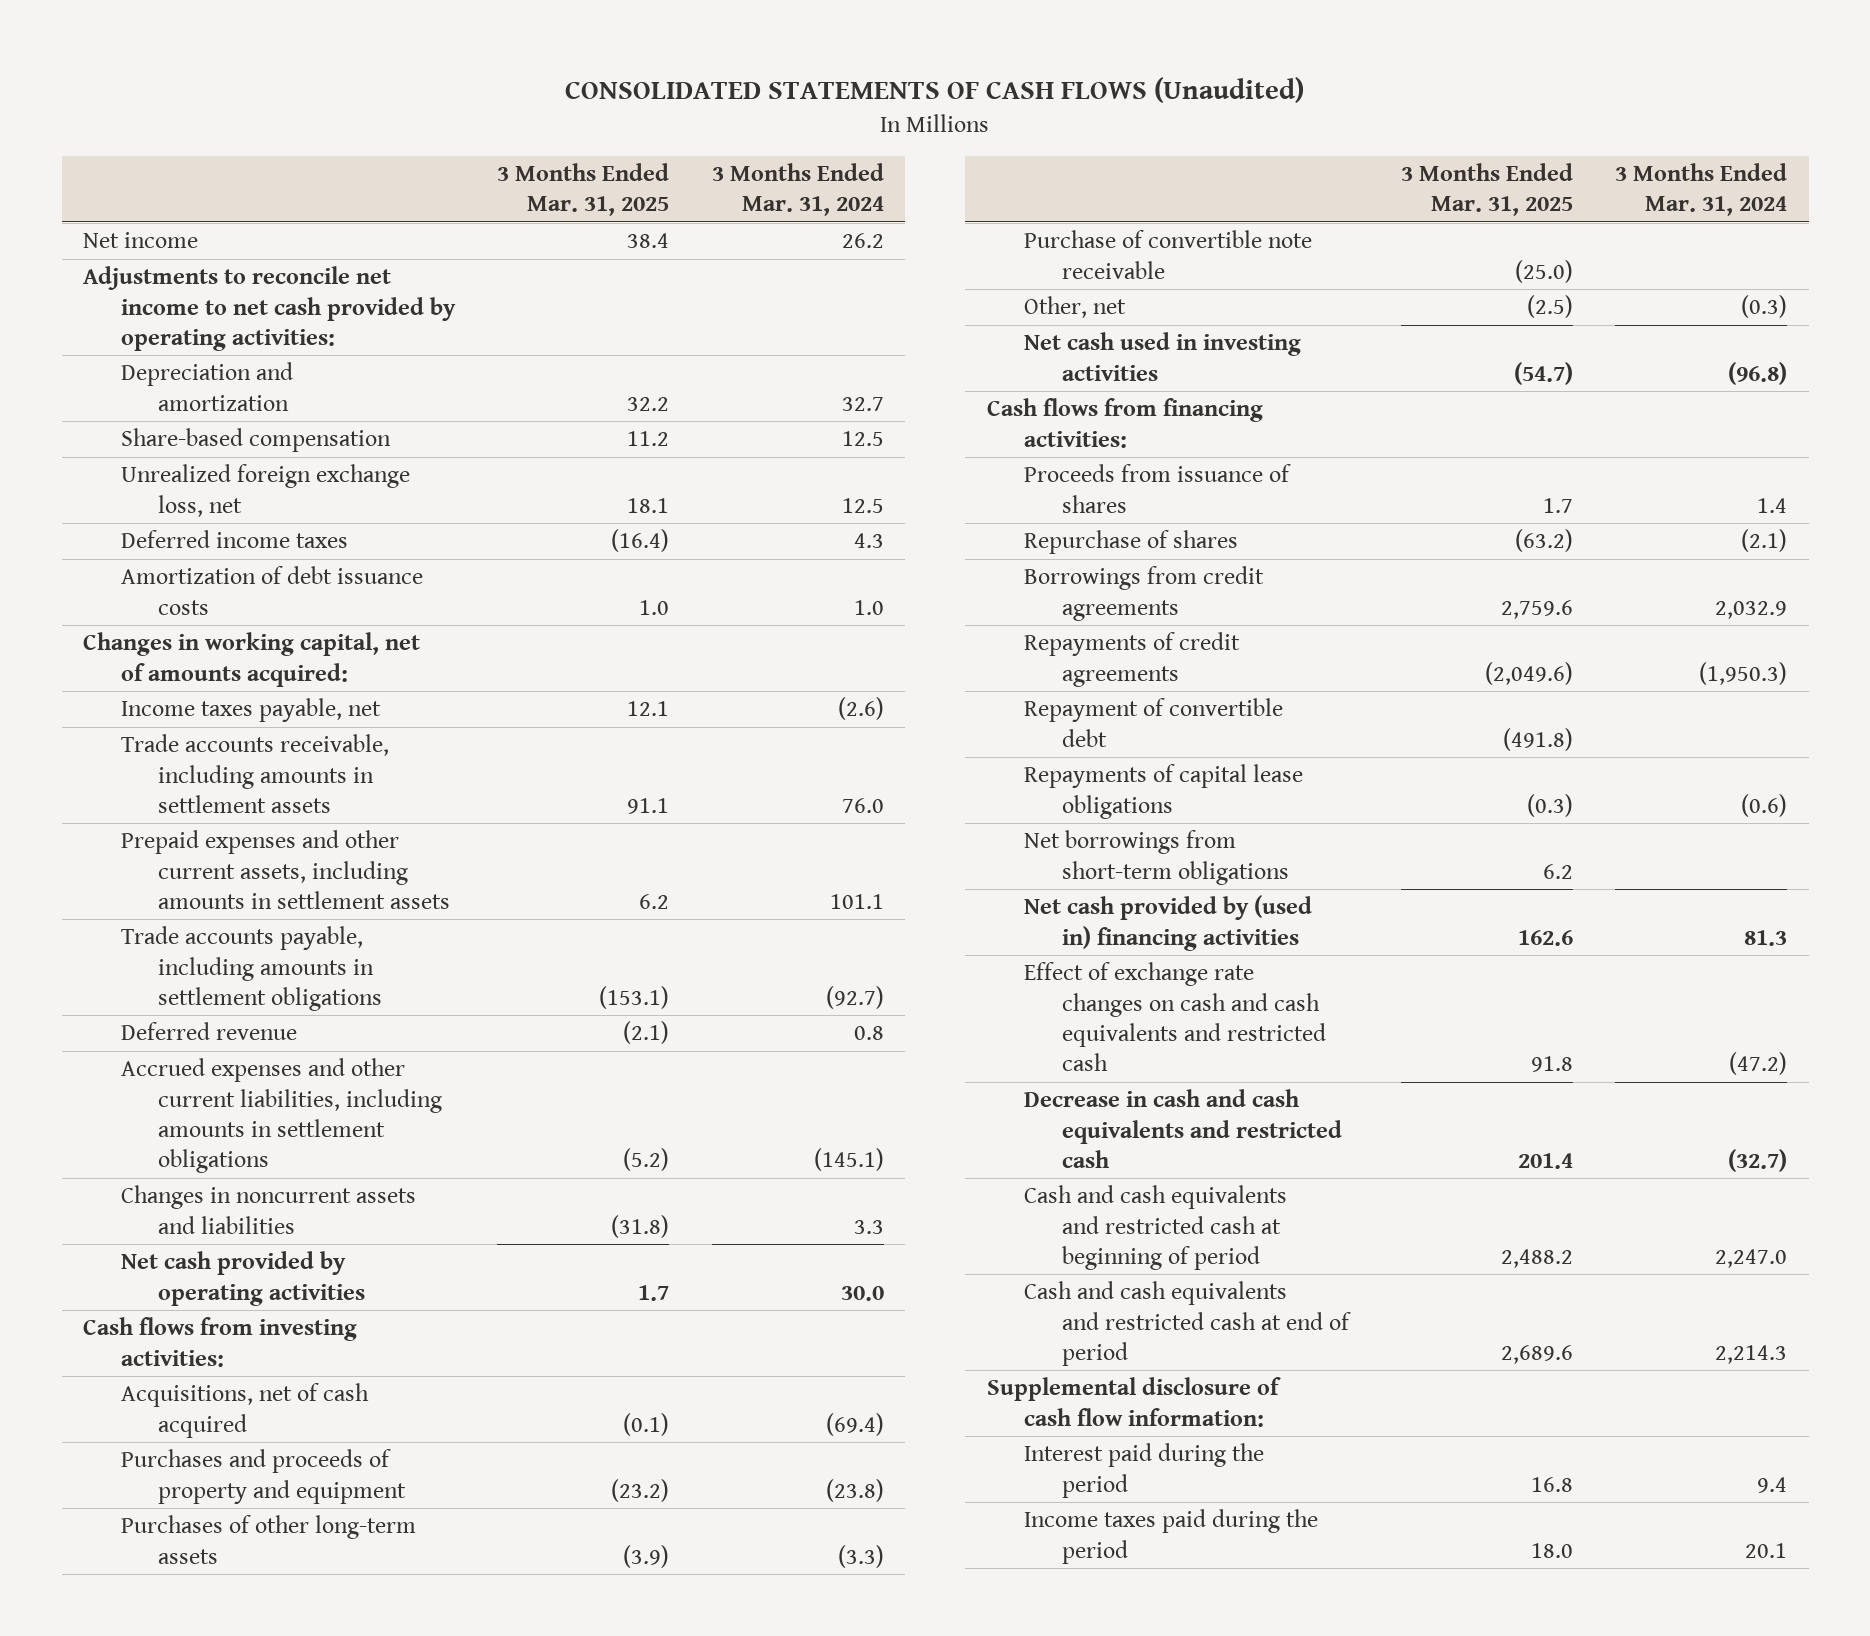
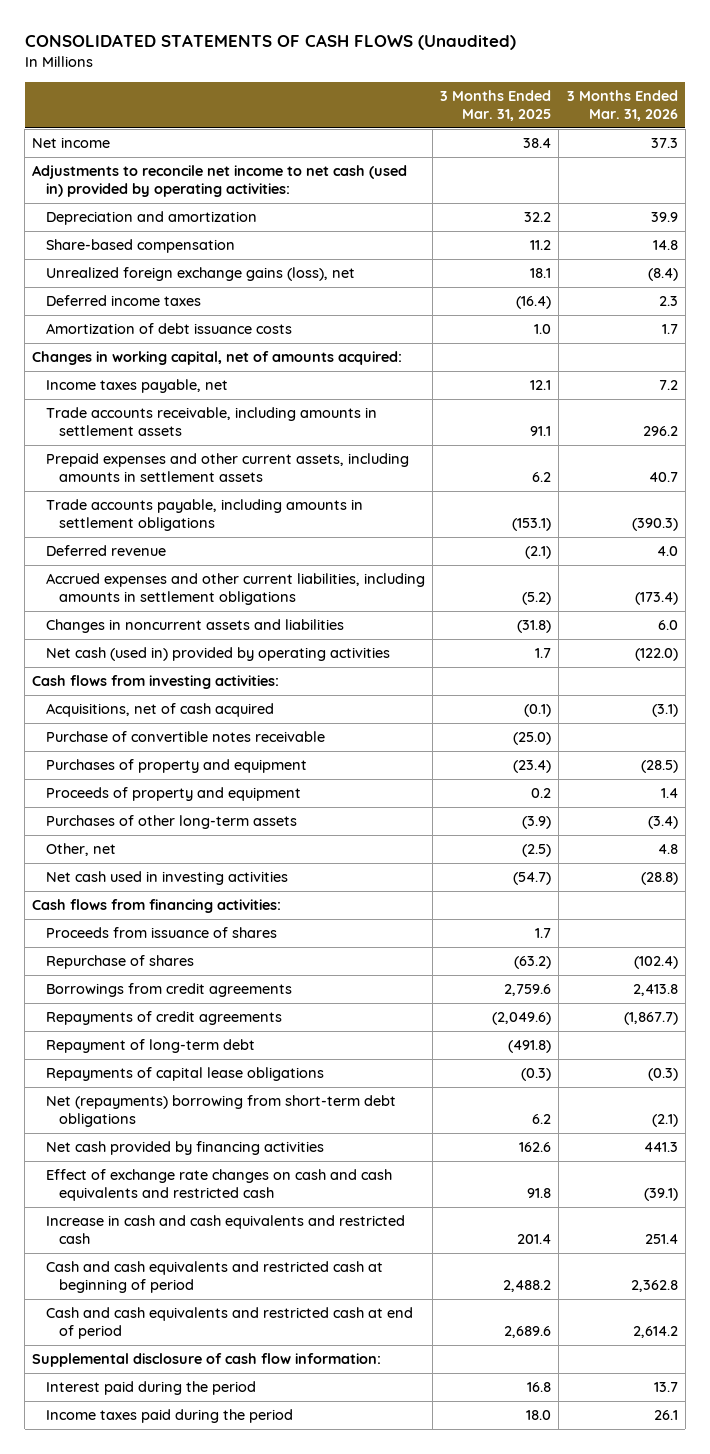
- | 3 Months Ended Mar. 31, 2025 | 3 Months Ended Mar. 31, 2024
+ | 3 Months Ended Mar. 31, 2025 | 3 Months Ended Mar. 31, 2026
- Adjustments to reconcile net income to net cash provided by operating activities:
+ Adjustments to reconcile net income to net cash (used in) provided by operating activities:
- Unrealized foreign exchange loss, net | 18.1 | 12.5
+ Unrealized foreign exchange gains (loss), net | 18.1 | (8.4)
- Net cash provided by operating activities | 1.7 | 30.0
+ Net cash (used in) provided by operating activities | 1.7 | (122.0)
- Purchases and proceeds of property and equipment | (23.2) | (23.8)
+ Purchase of convertible notes receivable | (25.0) |
+ Purchases of property and equipment | (23.4) | (28.5)
+ Proceeds of property and equipment | 0.2 | 1.4
- Purchase of convertible note receivable | (25.0) |
- Repayment of convertible debt | (491.8) |
+ Repayment of long-term debt | (491.8) |
- Net borrowings from short-term obligations | 6.2 |
- Net cash provided by (used in) financing activities | 162.6 | 81.3
+ Net (repayments) borrowing from short-term debt obligations | 6.2 | (2.1)
+ Net cash provided by financing activities | 162.6 | 441.3
- Decrease in cash and cash equivalents and restricted cash | 201.4 | (32.7)
+ Increase in cash and cash equivalents and restricted cash | 201.4 | 251.4

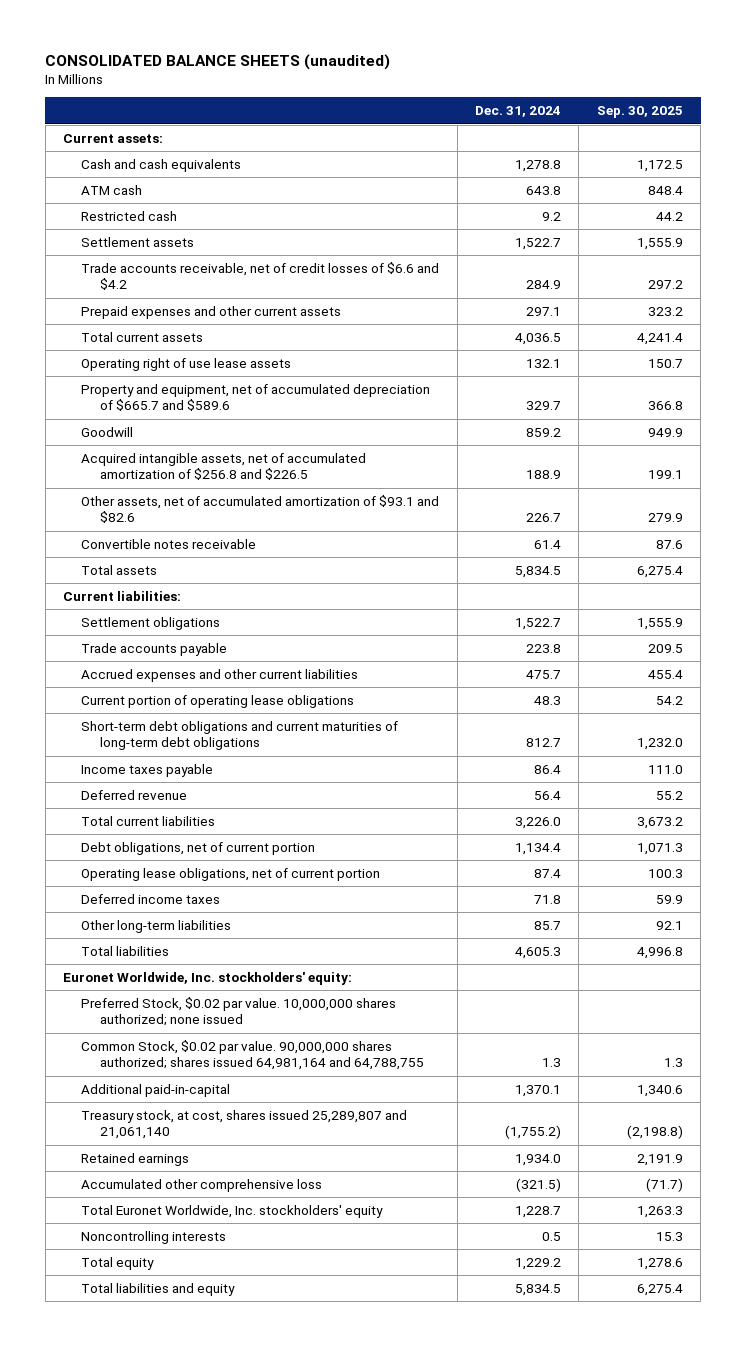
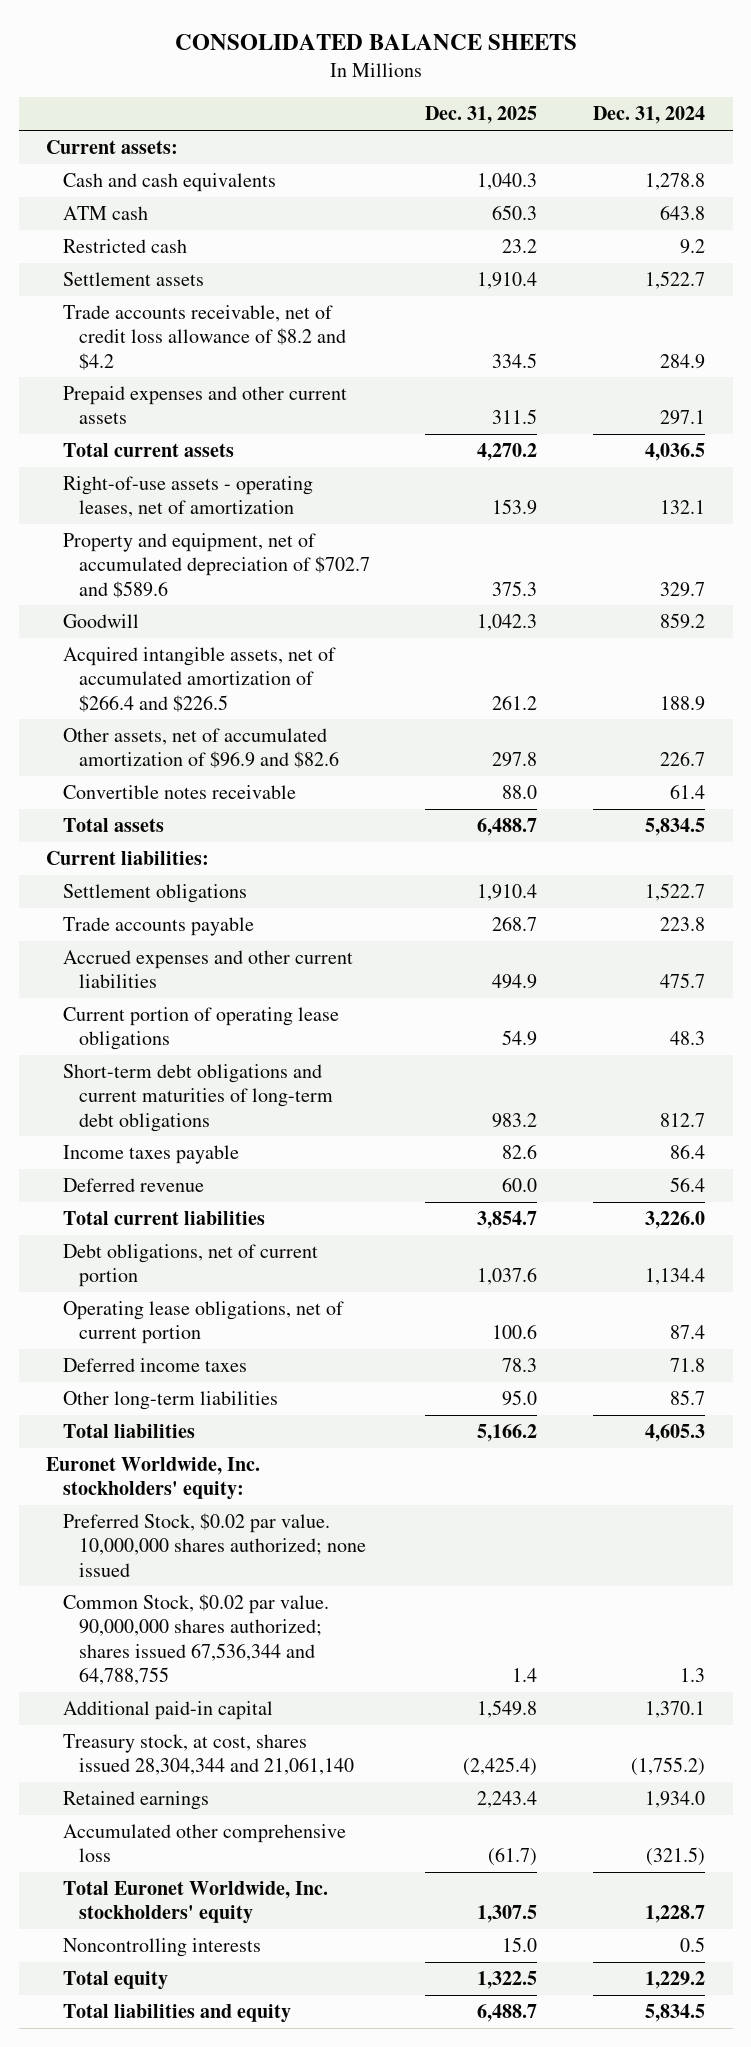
- CONSOLIDATED BALANCE SHEETS (unaudited)
+ CONSOLIDATED BALANCE SHEETS
- | Dec. 31, 2024 | Sep. 30, 2025
+ | Dec. 31, 2025 | Dec. 31, 2024
- Trade accounts receivable, net of credit losses of $6.6 and $4.2 | 284.9 | 297.2
+ Trade accounts receivable, net of credit loss allowance of $8.2 and $4.2 | 334.5 | 284.9
- Operating right of use lease assets | 132.1 | 150.7
- Property and equipment, net of accumulated depreciation of $665.7 and $589.6 | 329.7 | 366.8
+ Right-of-use assets - operating leases, net of amortization | 153.9 | 132.1
+ Property and equipment, net of accumulated depreciation of $702.7 and $589.6 | 375.3 | 329.7
- Acquired intangible assets, net of accumulated amortization of $256.8 and $226.5 | 188.9 | 199.1
- Other assets, net of accumulated amortization of $93.1 and $82.6 | 226.7 | 279.9
+ Acquired intangible assets, net of accumulated amortization of $266.4 and $226.5 | 261.2 | 188.9
+ Other assets, net of accumulated amortization of $96.9 and $82.6 | 297.8 | 226.7
- Common Stock, $0.02 par value. 90,000,000 shares authorized; shares issued 64,981,164 and 64,788,755 | 1.3 | 1.3
- Additional paid-in-capital | 1,370.1 | 1,340.6
- Treasury stock, at cost, shares issued 25,289,807 and 21,061,140 | (1,755.2) | (2,198.8)
+ Common Stock, $0.02 par value. 90,000,000 shares authorized; shares issued 67,536,344 and 64,788,755 | 1.4 | 1.3
+ Additional paid-in capital | 1,549.8 | 1,370.1
+ Treasury stock, at cost, shares issued 28,304,344 and 21,061,140 | (2,425.4) | (1,755.2)

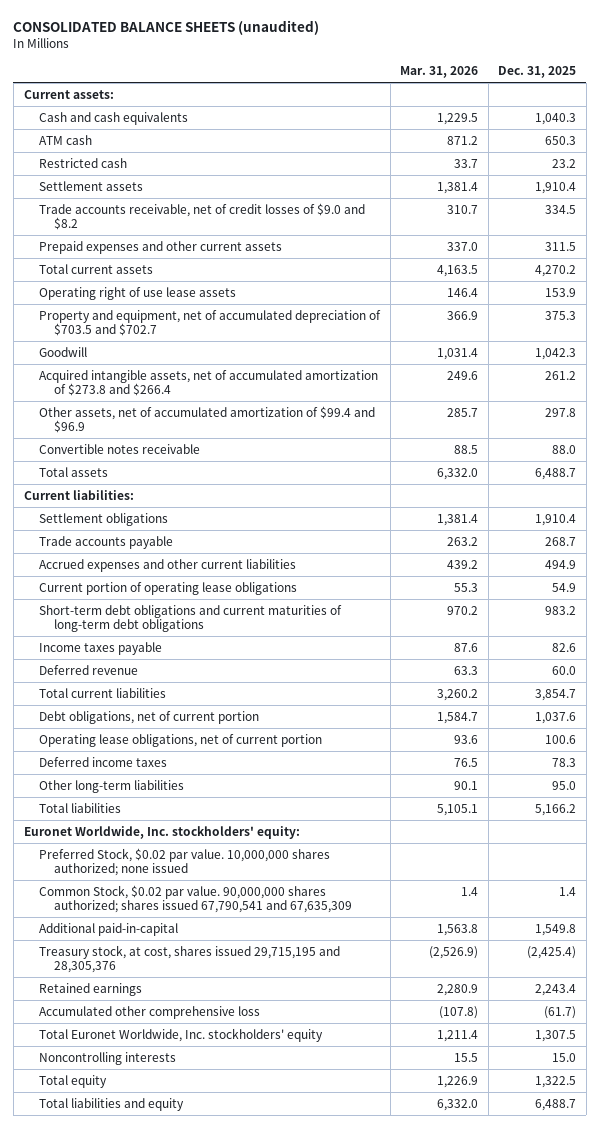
- CONSOLIDATED BALANCE SHEETS
+ CONSOLIDATED BALANCE SHEETS (unaudited)
- | Dec. 31, 2025 | Dec. 31, 2024
+ | Mar. 31, 2026 | Dec. 31, 2025
- Trade accounts receivable, net of credit loss allowance of $8.2 and $4.2 | 334.5 | 284.9
+ Trade accounts receivable, net of credit losses of $9.0 and $8.2 | 310.7 | 334.5
- Right-of-use assets - operating leases, net of amortization | 153.9 | 132.1
- Property and equipment, net of accumulated depreciation of $702.7 and $589.6 | 375.3 | 329.7
+ Operating right of use lease assets | 146.4 | 153.9
+ Property and equipment, net of accumulated depreciation of $703.5 and $702.7 | 366.9 | 375.3
- Acquired intangible assets, net of accumulated amortization of $266.4 and $226.5 | 261.2 | 188.9
- Other assets, net of accumulated amortization of $96.9 and $82.6 | 297.8 | 226.7
+ Acquired intangible assets, net of accumulated amortization of $273.8 and $266.4 | 249.6 | 261.2
+ Other assets, net of accumulated amortization of $99.4 and $96.9 | 285.7 | 297.8
- Common Stock, $0.02 par value. 90,000,000 shares authorized; shares issued 67,536,344 and 64,788,755 | 1.4 | 1.3
- Additional paid-in capital | 1,549.8 | 1,370.1
- Treasury stock, at cost, shares issued 28,304,344 and 21,061,140 | (2,425.4) | (1,755.2)
+ Common Stock, $0.02 par value. 90,000,000 shares authorized; shares issued 67,790,541 and 67,635,309 | 1.4 | 1.4
+ Additional paid-in-capital | 1,563.8 | 1,549.8
+ Treasury stock, at cost, shares issued 29,715,195 and 28,305,376 | (2,526.9) | (2,425.4)

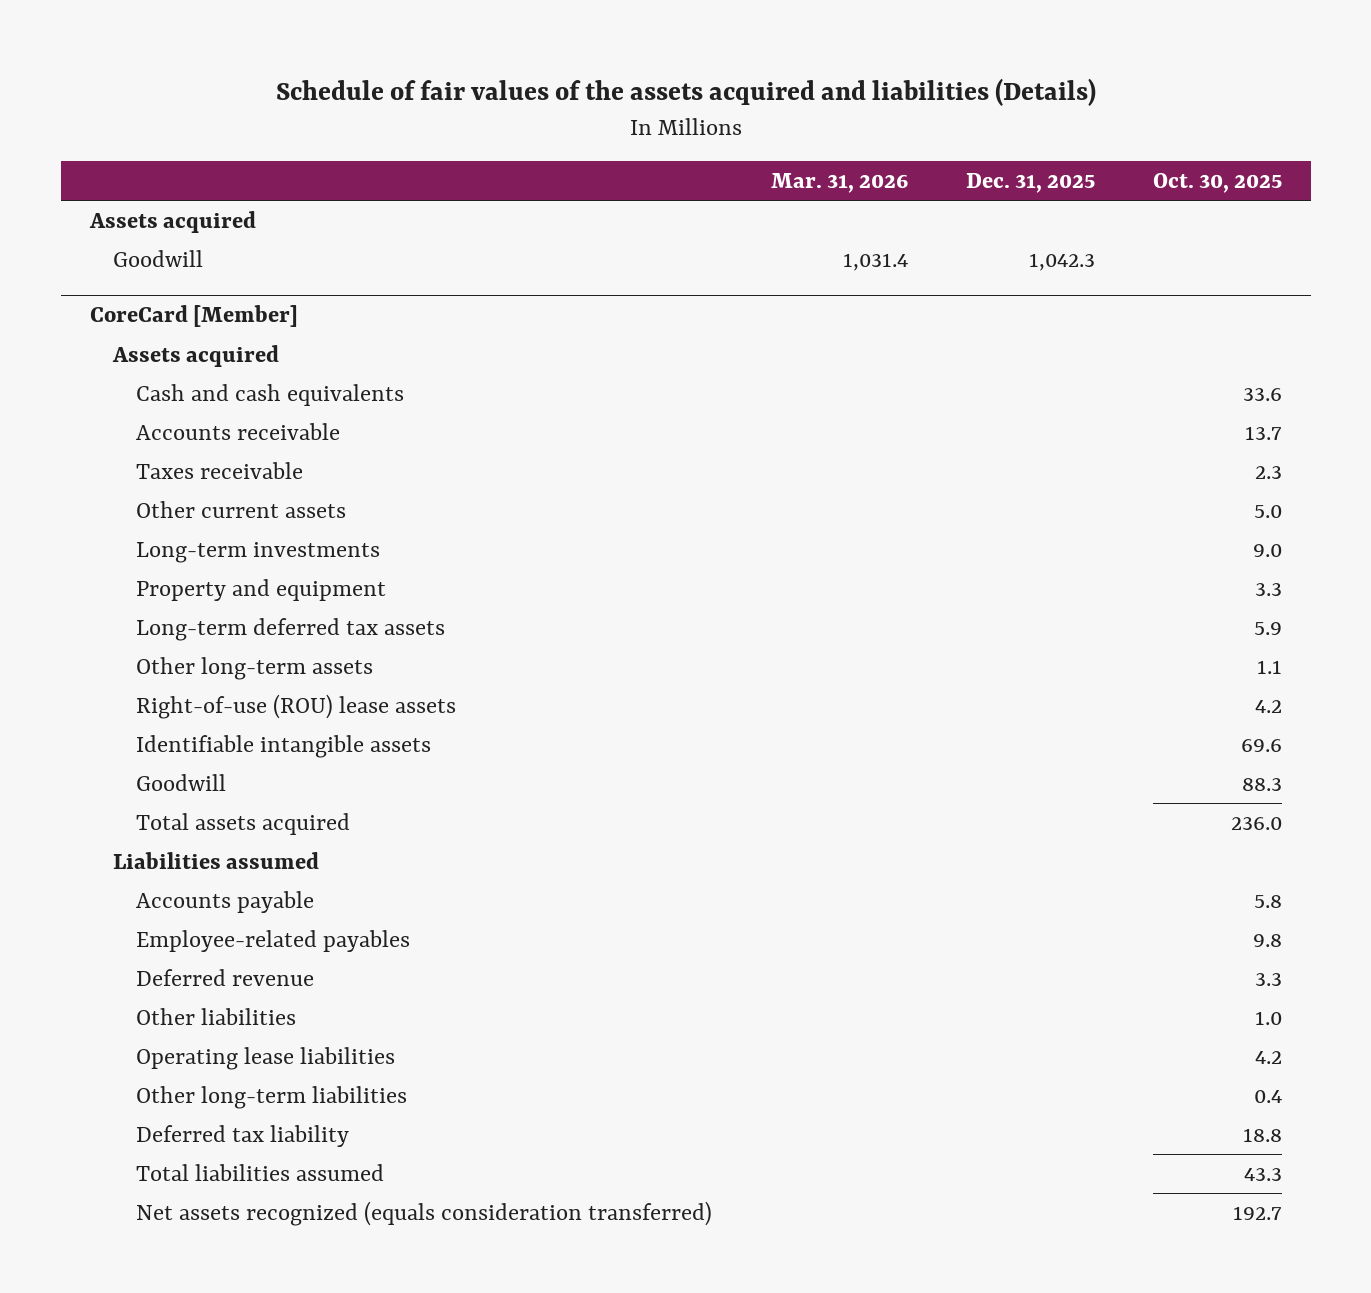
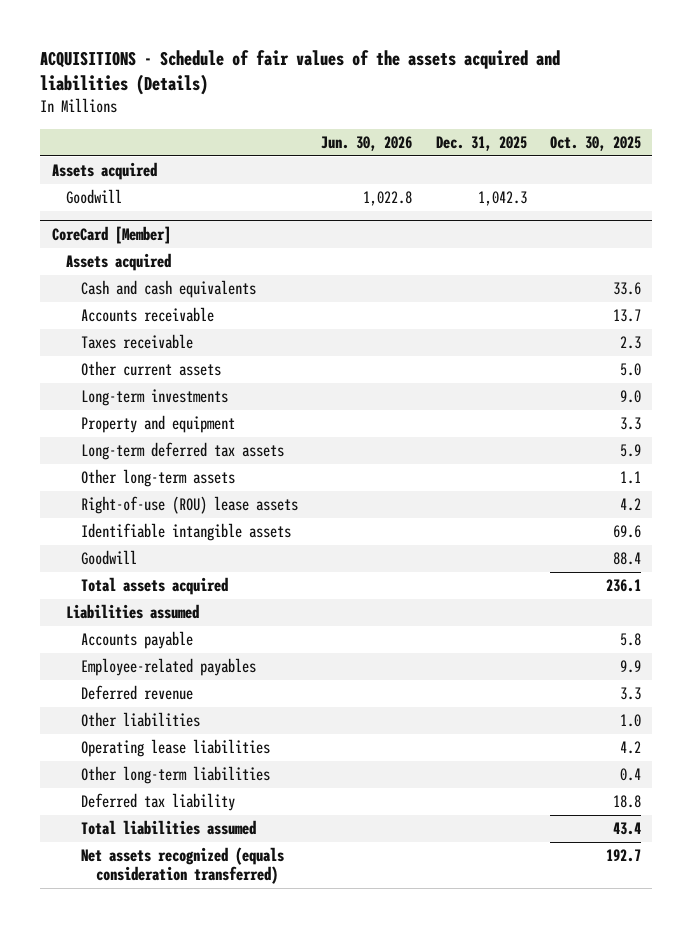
- Schedule of fair values of the assets acquired and liabilities (Details)
+ ACQUISITIONS - Schedule of fair values of the assets acquired and liabilities (Details)
- | Mar. 31, 2026 | Dec. 31, 2025 | Oct. 30, 2025
+ | Jun. 30, 2026 | Dec. 31, 2025 | Oct. 30, 2025
@ CoreCard [Member]
- Goodwill | | | 88.3
- Total assets acquired | | | 236.0
+ Goodwill | | | 88.4
+ Total assets acquired | | | 236.1
- Employee-related payables | | | 9.8
+ Employee-related payables | | | 9.9
- Total liabilities assumed | | | 43.3
+ Total liabilities assumed | | | 43.4

